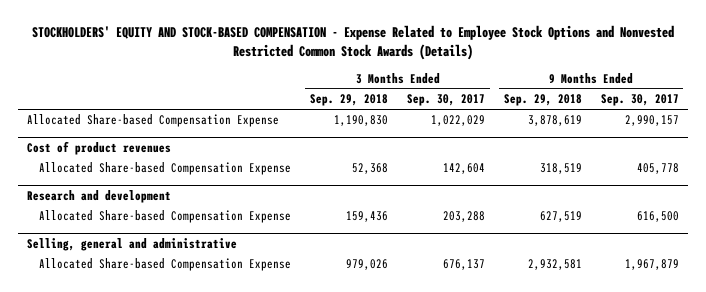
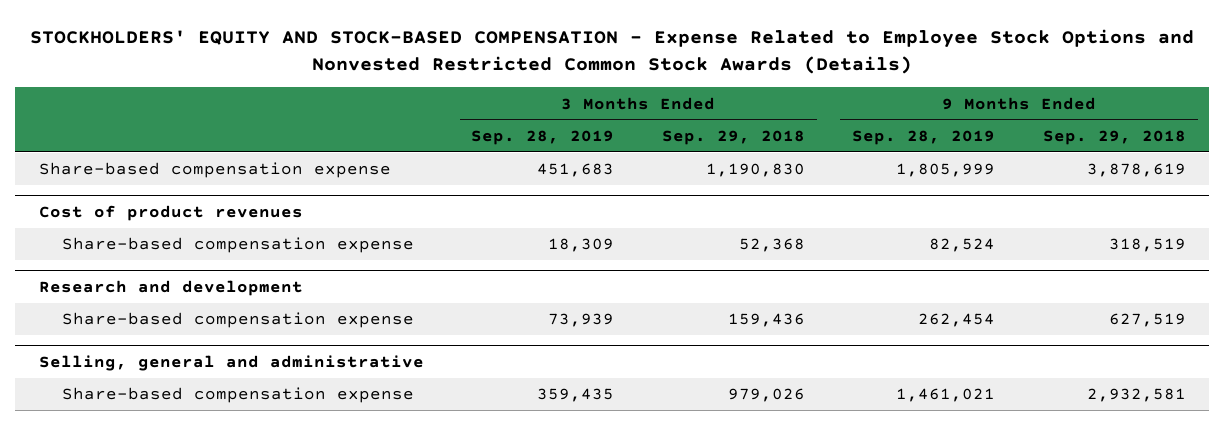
- | 3 Months Ended Sep. 29, 2018 | 3 Months Ended Sep. 30, 2017 | 9 Months Ended Sep. 29, 2018 | 9 Months Ended Sep. 30, 2017
+ | 3 Months Ended Sep. 28, 2019 | 3 Months Ended Sep. 29, 2018 | 9 Months Ended Sep. 28, 2019 | 9 Months Ended Sep. 29, 2018
- Allocated Share-based Compensation Expense | 1,190,830 | 1,022,029 | 3,878,619 | 2,990,157
+ Share-based compensation expense | 451,683 | 1,190,830 | 1,805,999 | 3,878,619
@ Cost of product revenues
- Allocated Share-based Compensation Expense | 52,368 | 142,604 | 318,519 | 405,778
+ Share-based compensation expense | 18,309 | 52,368 | 82,524 | 318,519
@ Research and development
- Allocated Share-based Compensation Expense | 159,436 | 203,288 | 627,519 | 616,500
+ Share-based compensation expense | 73,939 | 159,436 | 262,454 | 627,519
@ Selling, general and administrative
- Allocated Share-based Compensation Expense | 979,026 | 676,137 | 2,932,581 | 1,967,879
+ Share-based compensation expense | 359,435 | 979,026 | 1,461,021 | 2,932,581

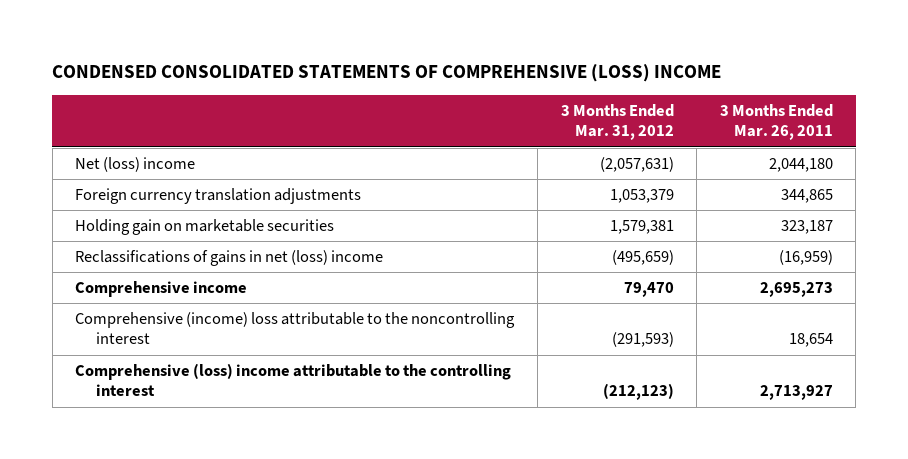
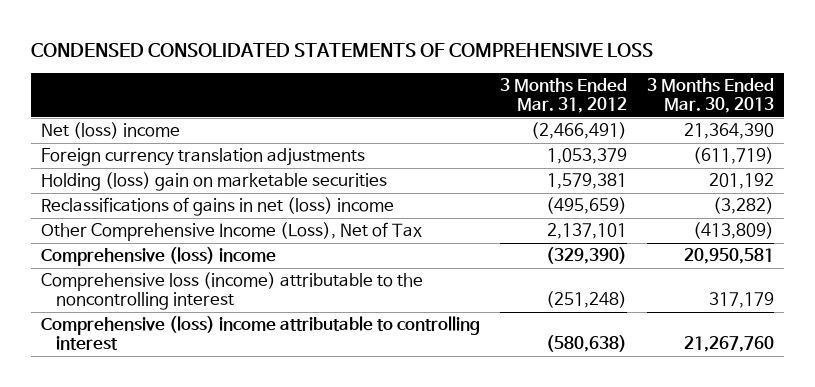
- CONDENSED CONSOLIDATED STATEMENTS OF COMPREHENSIVE (LOSS) INCOME
+ CONDENSED CONSOLIDATED STATEMENTS OF COMPREHENSIVE LOSS
- | 3 Months Ended Mar. 31, 2012 | 3 Months Ended Mar. 26, 2011
+ | 3 Months Ended Mar. 31, 2012 | 3 Months Ended Mar. 30, 2013
- Net (loss) income | (2,057,631) | 2,044,180
+ Net (loss) income | (2,466,491) | 21,364,390
- Holding gain on marketable securities | 1,579,381 | 323,187
+ Holding (loss) gain on marketable securities | 1,579,381 | 201,192
- Comprehensive income | 79,470 | 2,695,273
- Comprehensive (income) loss attributable to the noncontrolling interest | (291,593) | 18,654
- Comprehensive (loss) income attributable to the controlling interest | (212,123) | 2,713,927
+ Other Comprehensive Income (Loss), Net of Tax | 2,137,101 | (413,809)
+ Comprehensive (loss) income | (329,390) | 20,950,581
+ Comprehensive loss (income) attributable to the noncontrolling interest | (251,248) | 317,179
+ Comprehensive (loss) income attributable to controlling interest | (580,638) | 21,267,760

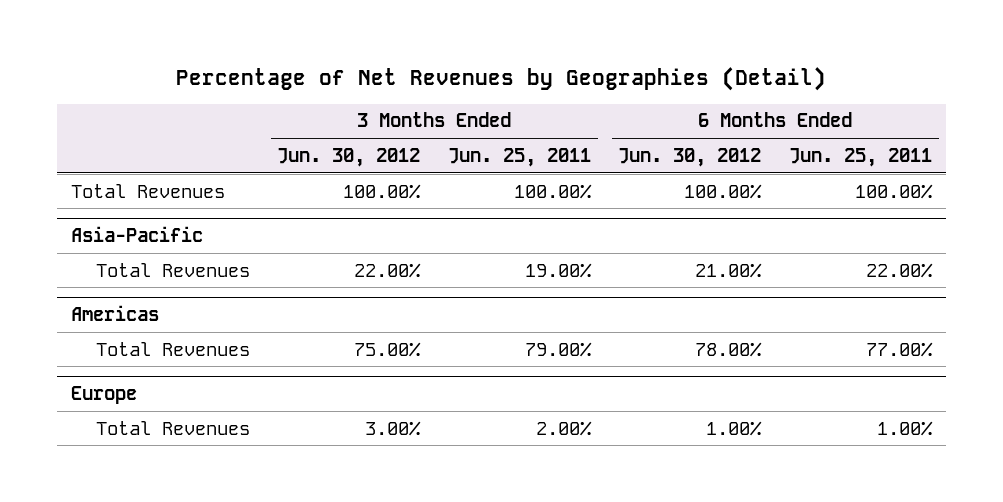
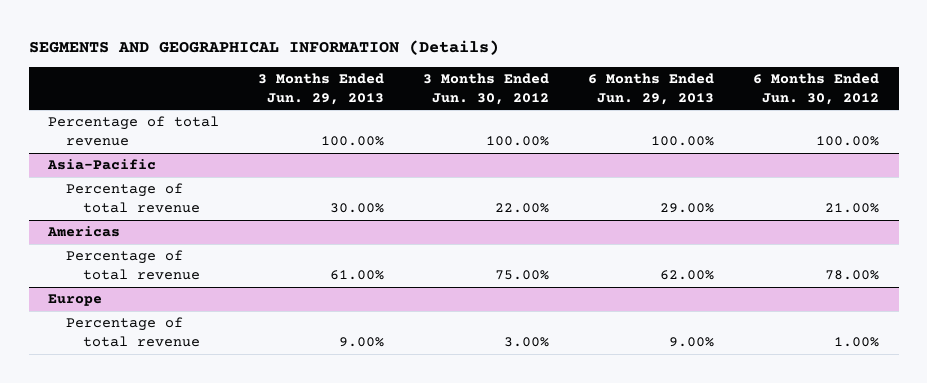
- Percentage of Net Revenues by Geographies (Detail)
+ SEGMENTS AND GEOGRAPHICAL INFORMATION (Details)
- | 3 Months Ended Jun. 30, 2012 | 3 Months Ended Jun. 25, 2011 | 6 Months Ended Jun. 30, 2012 | 6 Months Ended Jun. 25, 2011
+ | 3 Months Ended Jun. 29, 2013 | 3 Months Ended Jun. 30, 2012 | 6 Months Ended Jun. 29, 2013 | 6 Months Ended Jun. 30, 2012
- Total Revenues | 100.00% | 100.00% | 100.00% | 100.00%
+ Percentage of total revenue | 100.00% | 100.00% | 100.00% | 100.00%
@ Asia-Pacific
- Total Revenues | 22.00% | 19.00% | 21.00% | 22.00%
+ Percentage of total revenue | 30.00% | 22.00% | 29.00% | 21.00%
@ Americas
- Total Revenues | 75.00% | 79.00% | 78.00% | 77.00%
+ Percentage of total revenue | 61.00% | 75.00% | 62.00% | 78.00%
@ Europe
- Total Revenues | 3.00% | 2.00% | 1.00% | 1.00%
+ Percentage of total revenue | 9.00% | 3.00% | 9.00% | 1.00%

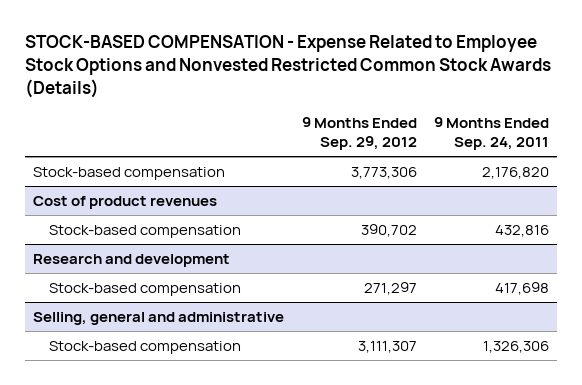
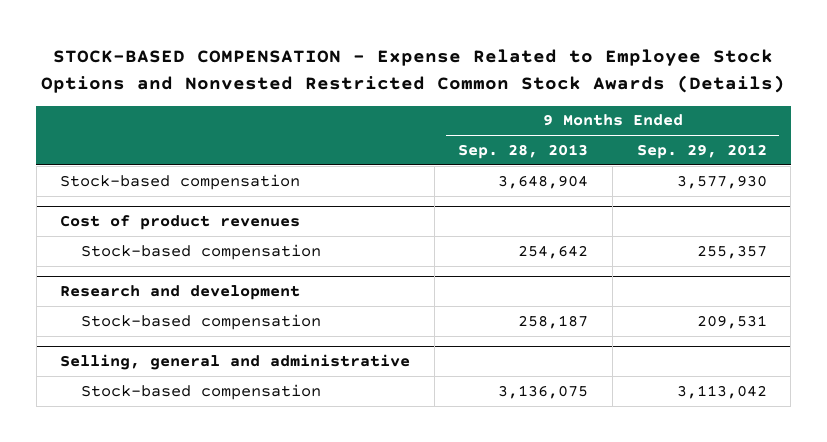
- | 9 Months Ended Sep. 29, 2012 | 9 Months Ended Sep. 24, 2011
+ | 9 Months Ended Sep. 28, 2013 | 9 Months Ended Sep. 29, 2012
- Stock-based compensation | 3,773,306 | 2,176,820
+ Stock-based compensation | 3,648,904 | 3,577,930
@ Cost of product revenues
- Stock-based compensation | 390,702 | 432,816
+ Stock-based compensation | 254,642 | 255,357
@ Research and development
- Stock-based compensation | 271,297 | 417,698
+ Stock-based compensation | 258,187 | 209,531
@ Selling, general and administrative
- Stock-based compensation | 3,111,307 | 1,326,306
+ Stock-based compensation | 3,136,075 | 3,113,042

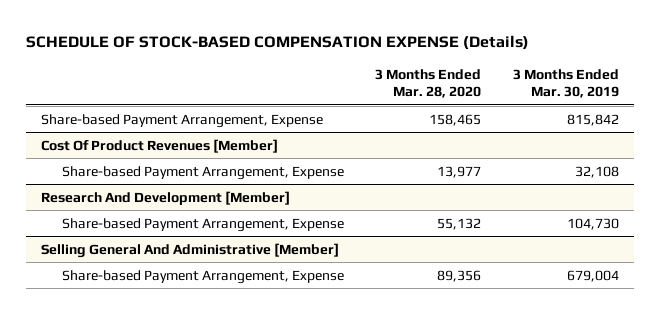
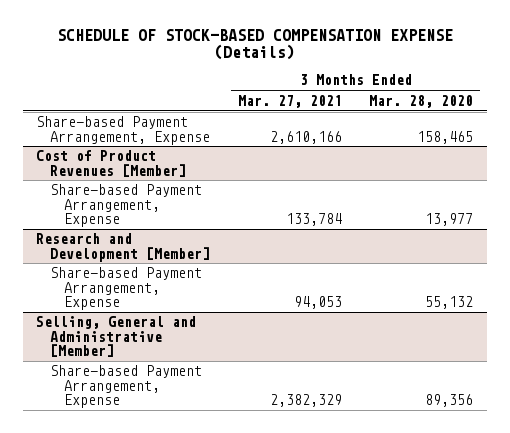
- | 3 Months Ended Mar. 28, 2020 | 3 Months Ended Mar. 30, 2019
+ | 3 Months Ended Mar. 27, 2021 | 3 Months Ended Mar. 28, 2020
- Cost Of Product Revenues [Member]
+ Cost of Product Revenues [Member]
- Research And Development [Member]
+ Research and Development [Member]
- Selling General And Administrative [Member]
+ Selling, General and Administrative [Member]

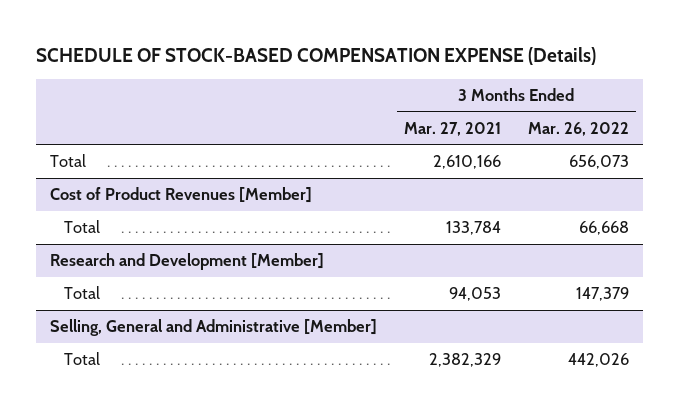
- | 3 Months Ended Mar. 27, 2021 | 3 Months Ended Mar. 28, 2020
+ | 3 Months Ended Mar. 27, 2021 | 3 Months Ended Mar. 26, 2022
- Share-based Payment Arrangement, Expense | 2,610,166 | 158,465
+ Total | 2,610,166 | 656,073
@ Cost of Product Revenues [Member]
- Share-based Payment Arrangement, Expense | 133,784 | 13,977
+ Total | 133,784 | 66,668
@ Research and Development [Member]
- Share-based Payment Arrangement, Expense | 94,053 | 55,132
+ Total | 94,053 | 147,379
@ Selling, General and Administrative [Member]
- Share-based Payment Arrangement, Expense | 2,382,329 | 89,356
+ Total | 2,382,329 | 442,026

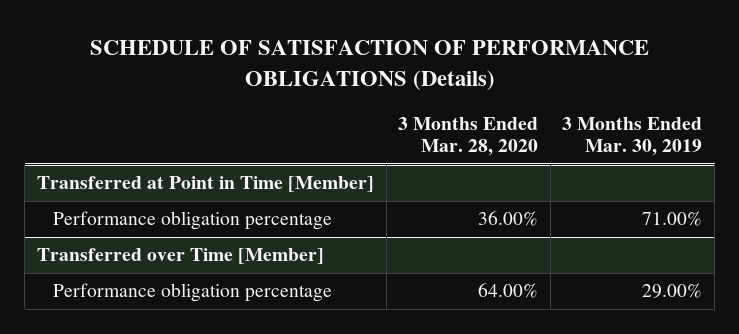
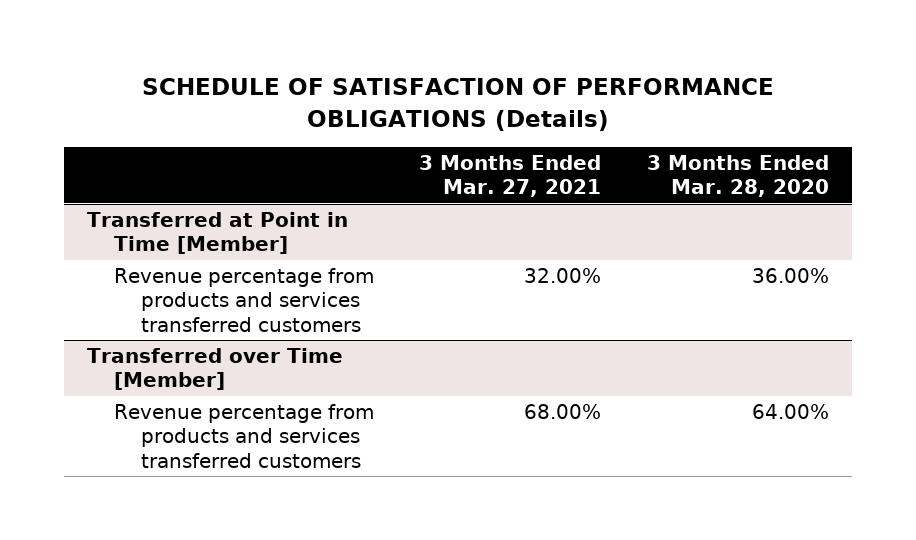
- | 3 Months Ended Mar. 28, 2020 | 3 Months Ended Mar. 30, 2019
+ | 3 Months Ended Mar. 27, 2021 | 3 Months Ended Mar. 28, 2020
@ Transferred at Point in Time [Member]
- Performance obligation percentage | 36.00% | 71.00%
+ Revenue percentage from products and services transferred customers | 32.00% | 36.00%
@ Transferred over Time [Member]
- Performance obligation percentage | 64.00% | 29.00%
+ Revenue percentage from products and services transferred customers | 68.00% | 64.00%

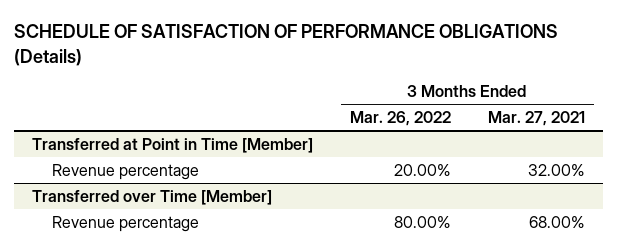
- | 3 Months Ended Mar. 27, 2021 | 3 Months Ended Mar. 28, 2020
+ | 3 Months Ended Mar. 26, 2022 | 3 Months Ended Mar. 27, 2021
@ Transferred at Point in Time [Member]
- Revenue percentage from products and services transferred customers | 32.00% | 36.00%
+ Revenue percentage | 20.00% | 32.00%
@ Transferred over Time [Member]
- Revenue percentage from products and services transferred customers | 68.00% | 64.00%
+ Revenue percentage | 80.00% | 68.00%

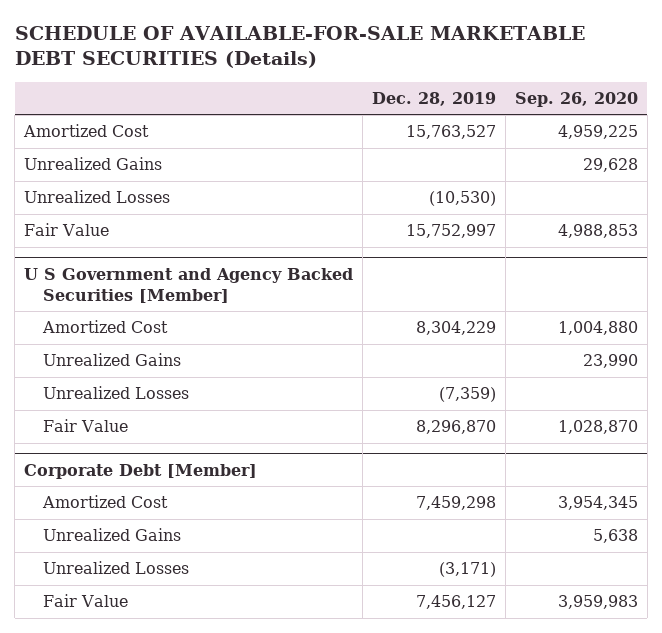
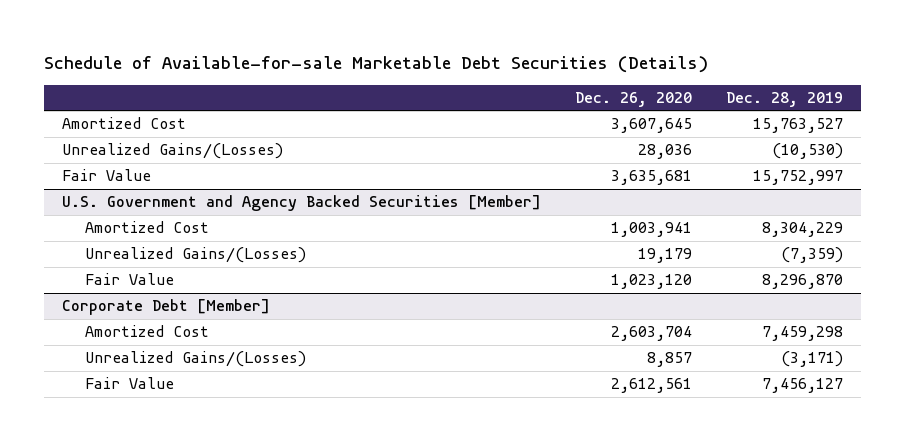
- SCHEDULE OF AVAILABLE-FOR-SALE MARKETABLE DEBT SECURITIES (Details)
+ Schedule of Available-for-sale Marketable Debt Securities (Details)
- | Dec. 28, 2019 | Sep. 26, 2020
+ | Dec. 26, 2020 | Dec. 28, 2019
- Unrealized Gains | | 29,628
- Unrealized Losses | (10,530) |
+ Unrealized Gains/(Losses) | 28,036 | (10,530)
- U S Government and Agency Backed Securities [Member]
+ U.S. Government and Agency Backed Securities [Member]
- Unrealized Gains | | 23,990
- Unrealized Losses | (7,359) |
+ Unrealized Gains/(Losses) | 19,179 | (7,359)
@ Corporate Debt [Member]
- Unrealized Gains | | 5,638
- Unrealized Losses | (3,171) |
+ Unrealized Gains/(Losses) | 8,857 | (3,171)

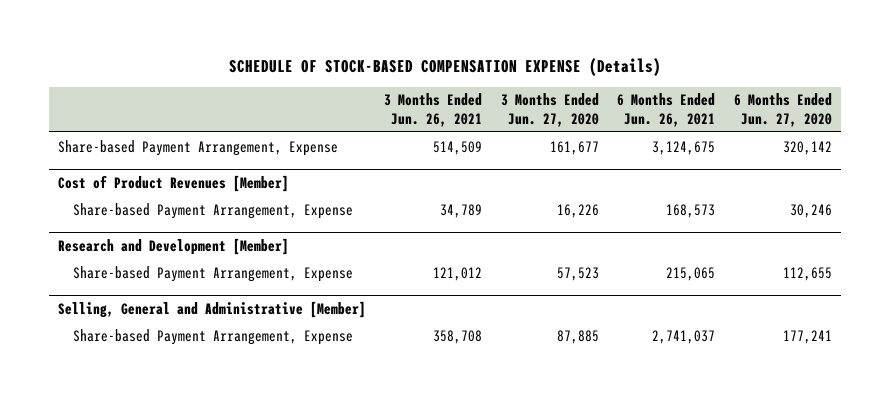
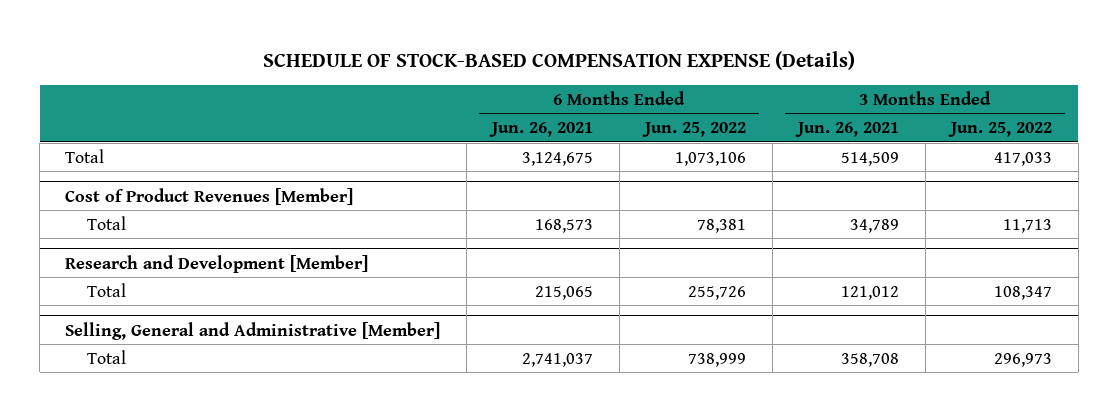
- | 3 Months Ended Jun. 26, 2021 | 3 Months Ended Jun. 27, 2020 | 6 Months Ended Jun. 26, 2021 | 6 Months Ended Jun. 27, 2020
+ | 6 Months Ended Jun. 26, 2021 | 6 Months Ended Jun. 25, 2022 | 3 Months Ended Jun. 26, 2021 | 3 Months Ended Jun. 25, 2022
- Share-based Payment Arrangement, Expense | 514,509 | 161,677 | 3,124,675 | 320,142
+ Total | 3,124,675 | 1,073,106 | 514,509 | 417,033
@ Cost of Product Revenues [Member]
- Share-based Payment Arrangement, Expense | 34,789 | 16,226 | 168,573 | 30,246
+ Total | 168,573 | 78,381 | 34,789 | 11,713
@ Research and Development [Member]
- Share-based Payment Arrangement, Expense | 121,012 | 57,523 | 215,065 | 112,655
+ Total | 215,065 | 255,726 | 121,012 | 108,347
@ Selling, General and Administrative [Member]
- Share-based Payment Arrangement, Expense | 358,708 | 87,885 | 2,741,037 | 177,241
+ Total | 2,741,037 | 738,999 | 358,708 | 296,973

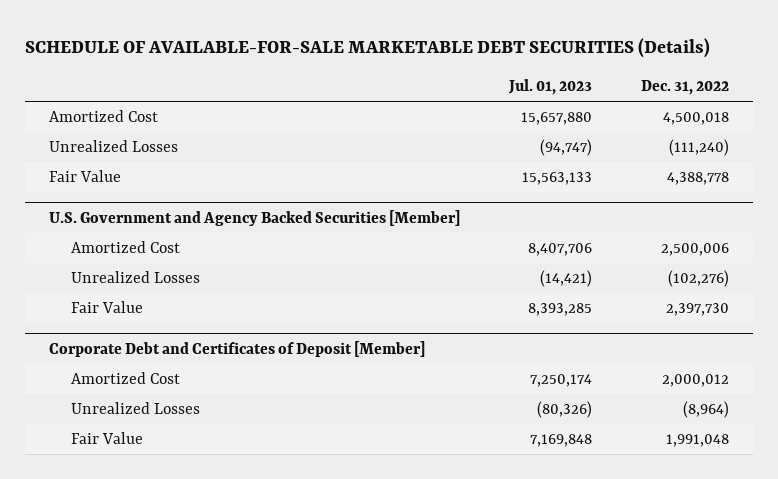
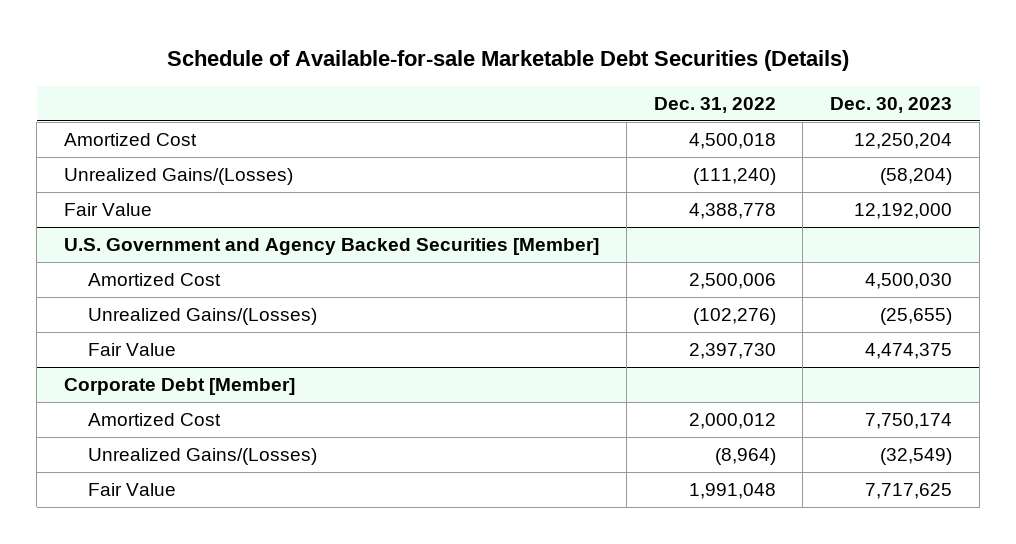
- SCHEDULE OF AVAILABLE-FOR-SALE MARKETABLE DEBT SECURITIES (Details)
+ Schedule of Available-for-sale Marketable Debt Securities (Details)
- | Jul. 01, 2023 | Dec. 31, 2022
+ | Dec. 31, 2022 | Dec. 30, 2023
- Unrealized Losses | (94,747) | (111,240)
+ Unrealized Gains/(Losses) | (111,240) | (58,204)
@ U.S. Government and Agency Backed Securities [Member]
- Unrealized Losses | (14,421) | (102,276)
+ Unrealized Gains/(Losses) | (102,276) | (25,655)
- Corporate Debt and Certificates of Deposit [Member]
+ Corporate Debt [Member]
- Unrealized Losses | (80,326) | (8,964)
+ Unrealized Gains/(Losses) | (8,964) | (32,549)

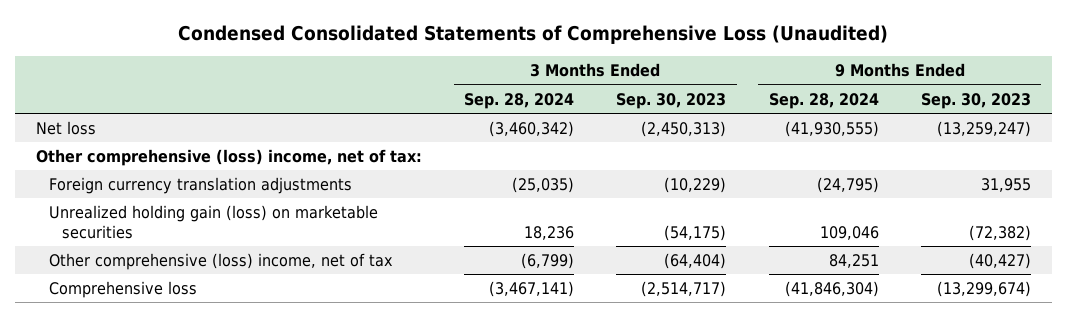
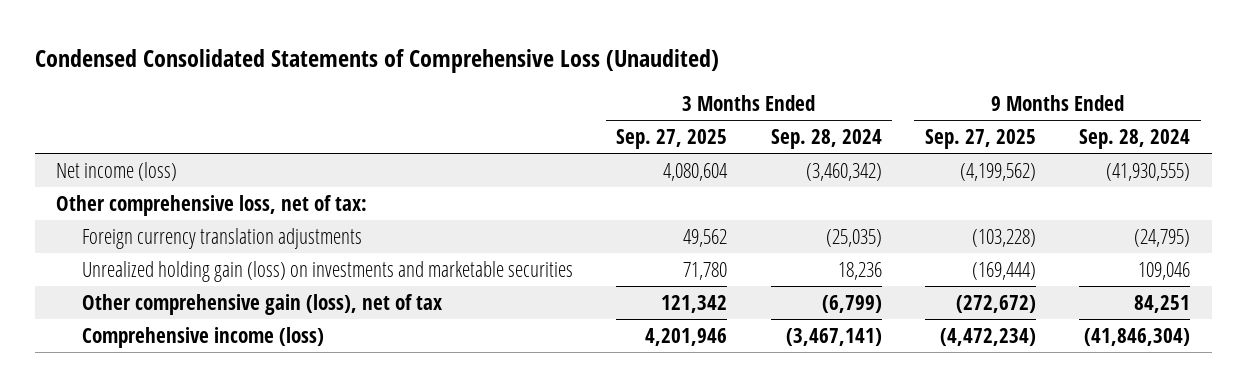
- | 3 Months Ended Sep. 28, 2024 | 3 Months Ended Sep. 30, 2023 | 9 Months Ended Sep. 28, 2024 | 9 Months Ended Sep. 30, 2023
+ | 3 Months Ended Sep. 27, 2025 | 3 Months Ended Sep. 28, 2024 | 9 Months Ended Sep. 27, 2025 | 9 Months Ended Sep. 28, 2024
- Net loss | (3,460,342) | (2,450,313) | (41,930,555) | (13,259,247)
- Other comprehensive (loss) income, net of tax:
+ Net income (loss) | 4,080,604 | (3,460,342) | (4,199,562) | (41,930,555)
+ Other comprehensive loss, net of tax:
- Unrealized holding gain (loss) on marketable securities | 18,236 | (54,175) | 109,046 | (72,382)
- Other comprehensive (loss) income, net of tax | (6,799) | (64,404) | 84,251 | (40,427)
- Comprehensive loss | (3,467,141) | (2,514,717) | (41,846,304) | (13,299,674)
+ Unrealized holding gain (loss) on investments and marketable securities | 71,780 | 18,236 | (169,444) | 109,046
+ Other comprehensive gain (loss), net of tax | 121,342 | (6,799) | (272,672) | 84,251
+ Comprehensive income (loss) | 4,201,946 | (3,467,141) | (4,472,234) | (41,846,304)

